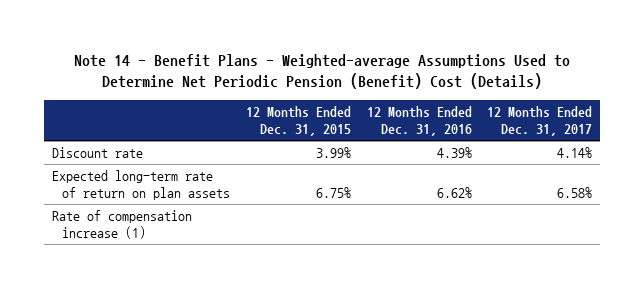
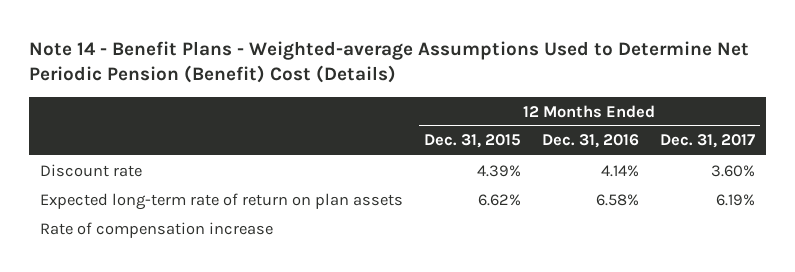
- Discount rate | 3.99% | 4.39% | 4.14%
- Expected long-term rate of return on plan assets | 6.75% | 6.62% | 6.58%
- Rate of compensation increase (1)
+ Discount rate | 4.39% | 4.14% | 3.60%
+ Expected long-term rate of return on plan assets | 6.62% | 6.58% | 6.19%
+ Rate of compensation increase

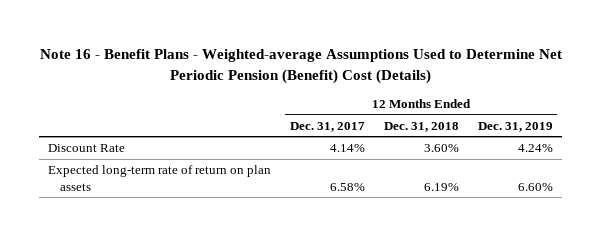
- Note 14 - Benefit Plans - Weighted-average Assumptions Used to Determine Net Periodic Pension (Benefit) Cost (Details)
+ Note 16 - Benefit Plans - Weighted-average Assumptions Used to Determine Net Periodic Pension (Benefit) Cost (Details)
- | 12 Months Ended Dec. 31, 2015 | 12 Months Ended Dec. 31, 2016 | 12 Months Ended Dec. 31, 2017
+ | 12 Months Ended Dec. 31, 2017 | 12 Months Ended Dec. 31, 2018 | 12 Months Ended Dec. 31, 2019
- Discount rate | 4.39% | 4.14% | 3.60%
- Expected long-term rate of return on plan assets | 6.62% | 6.58% | 6.19%
- Rate of compensation increase
+ Discount Rate | 4.14% | 3.60% | 4.24%
+ Expected long-term rate of return on plan assets | 6.58% | 6.19% | 6.60%

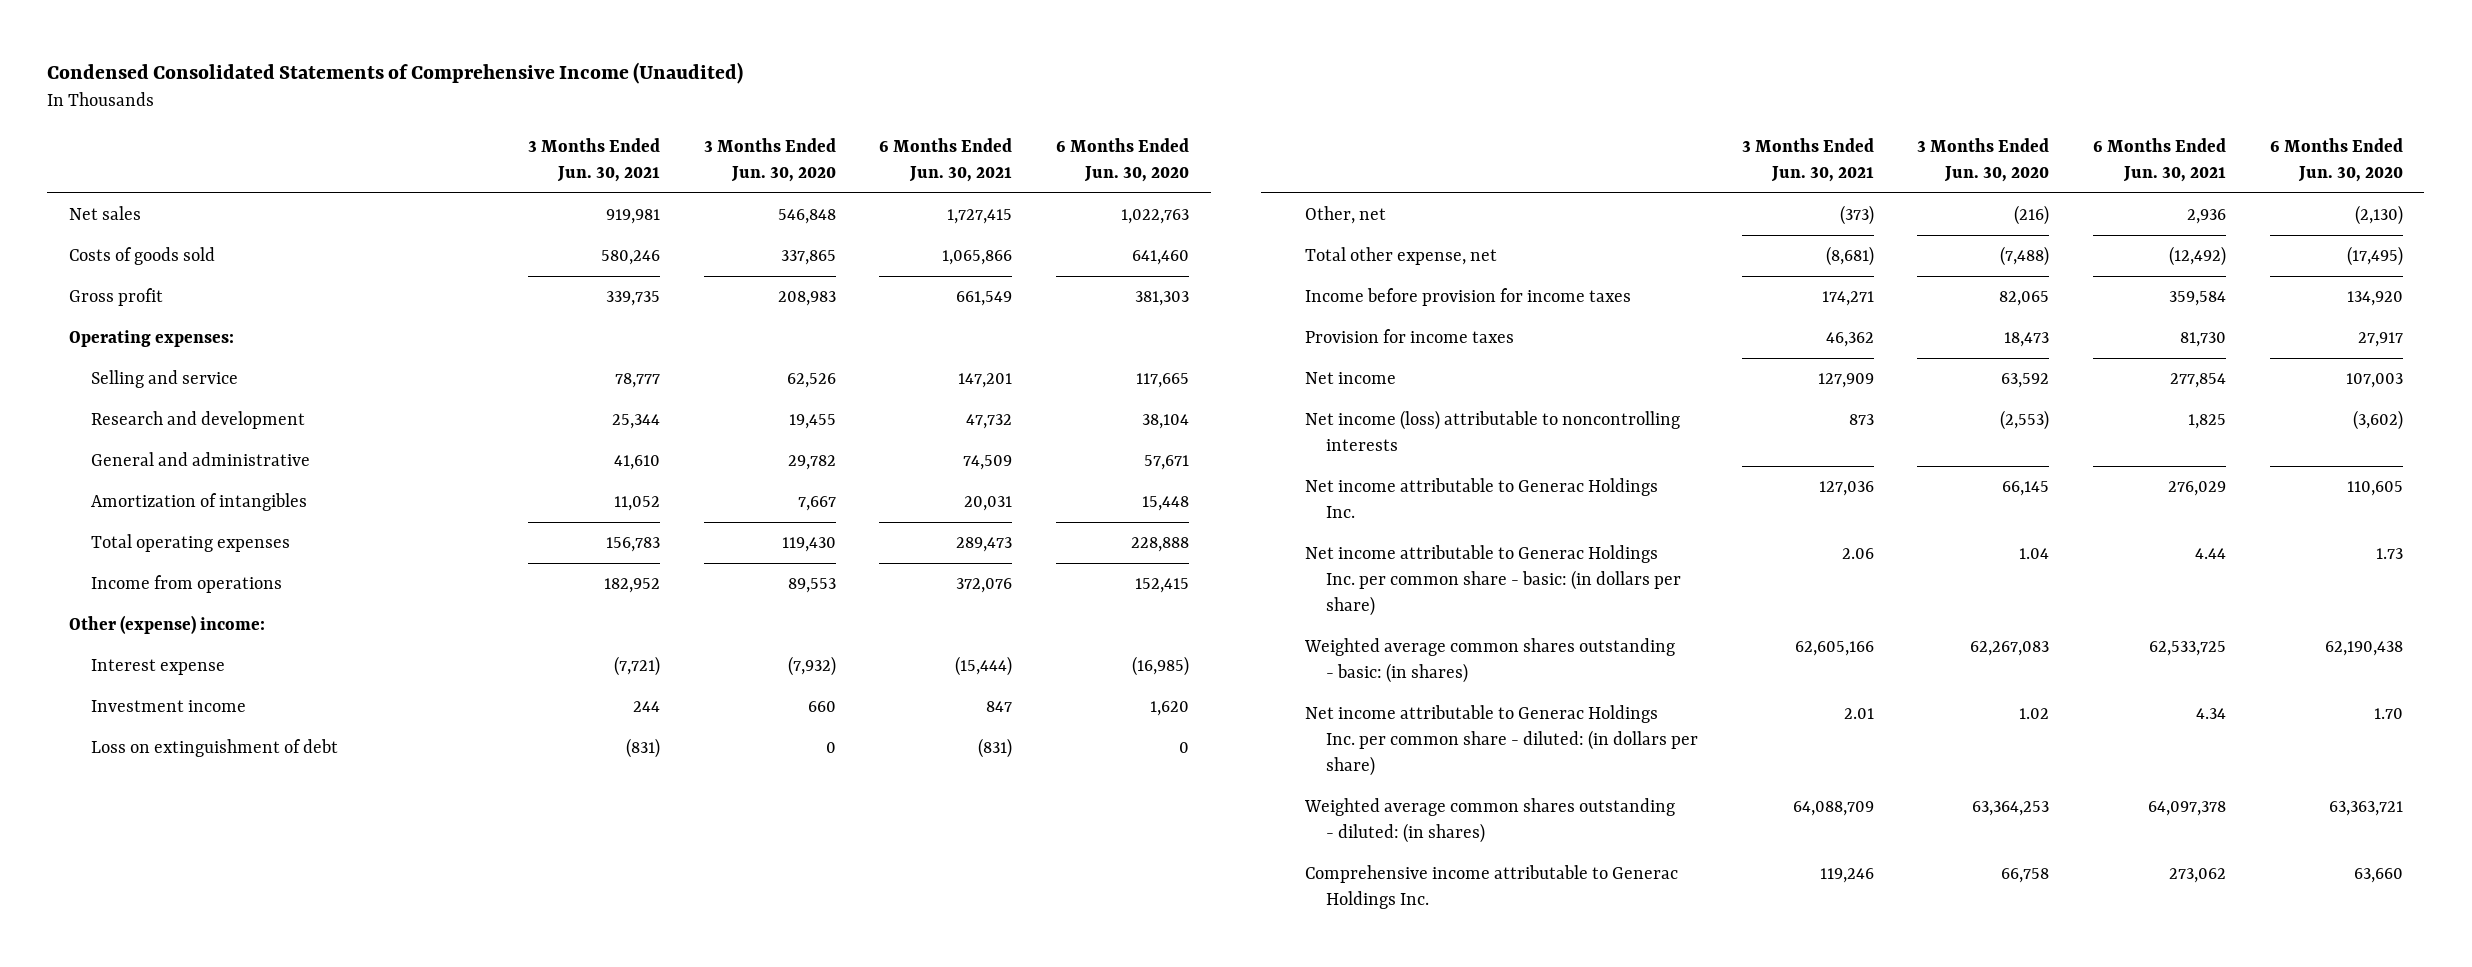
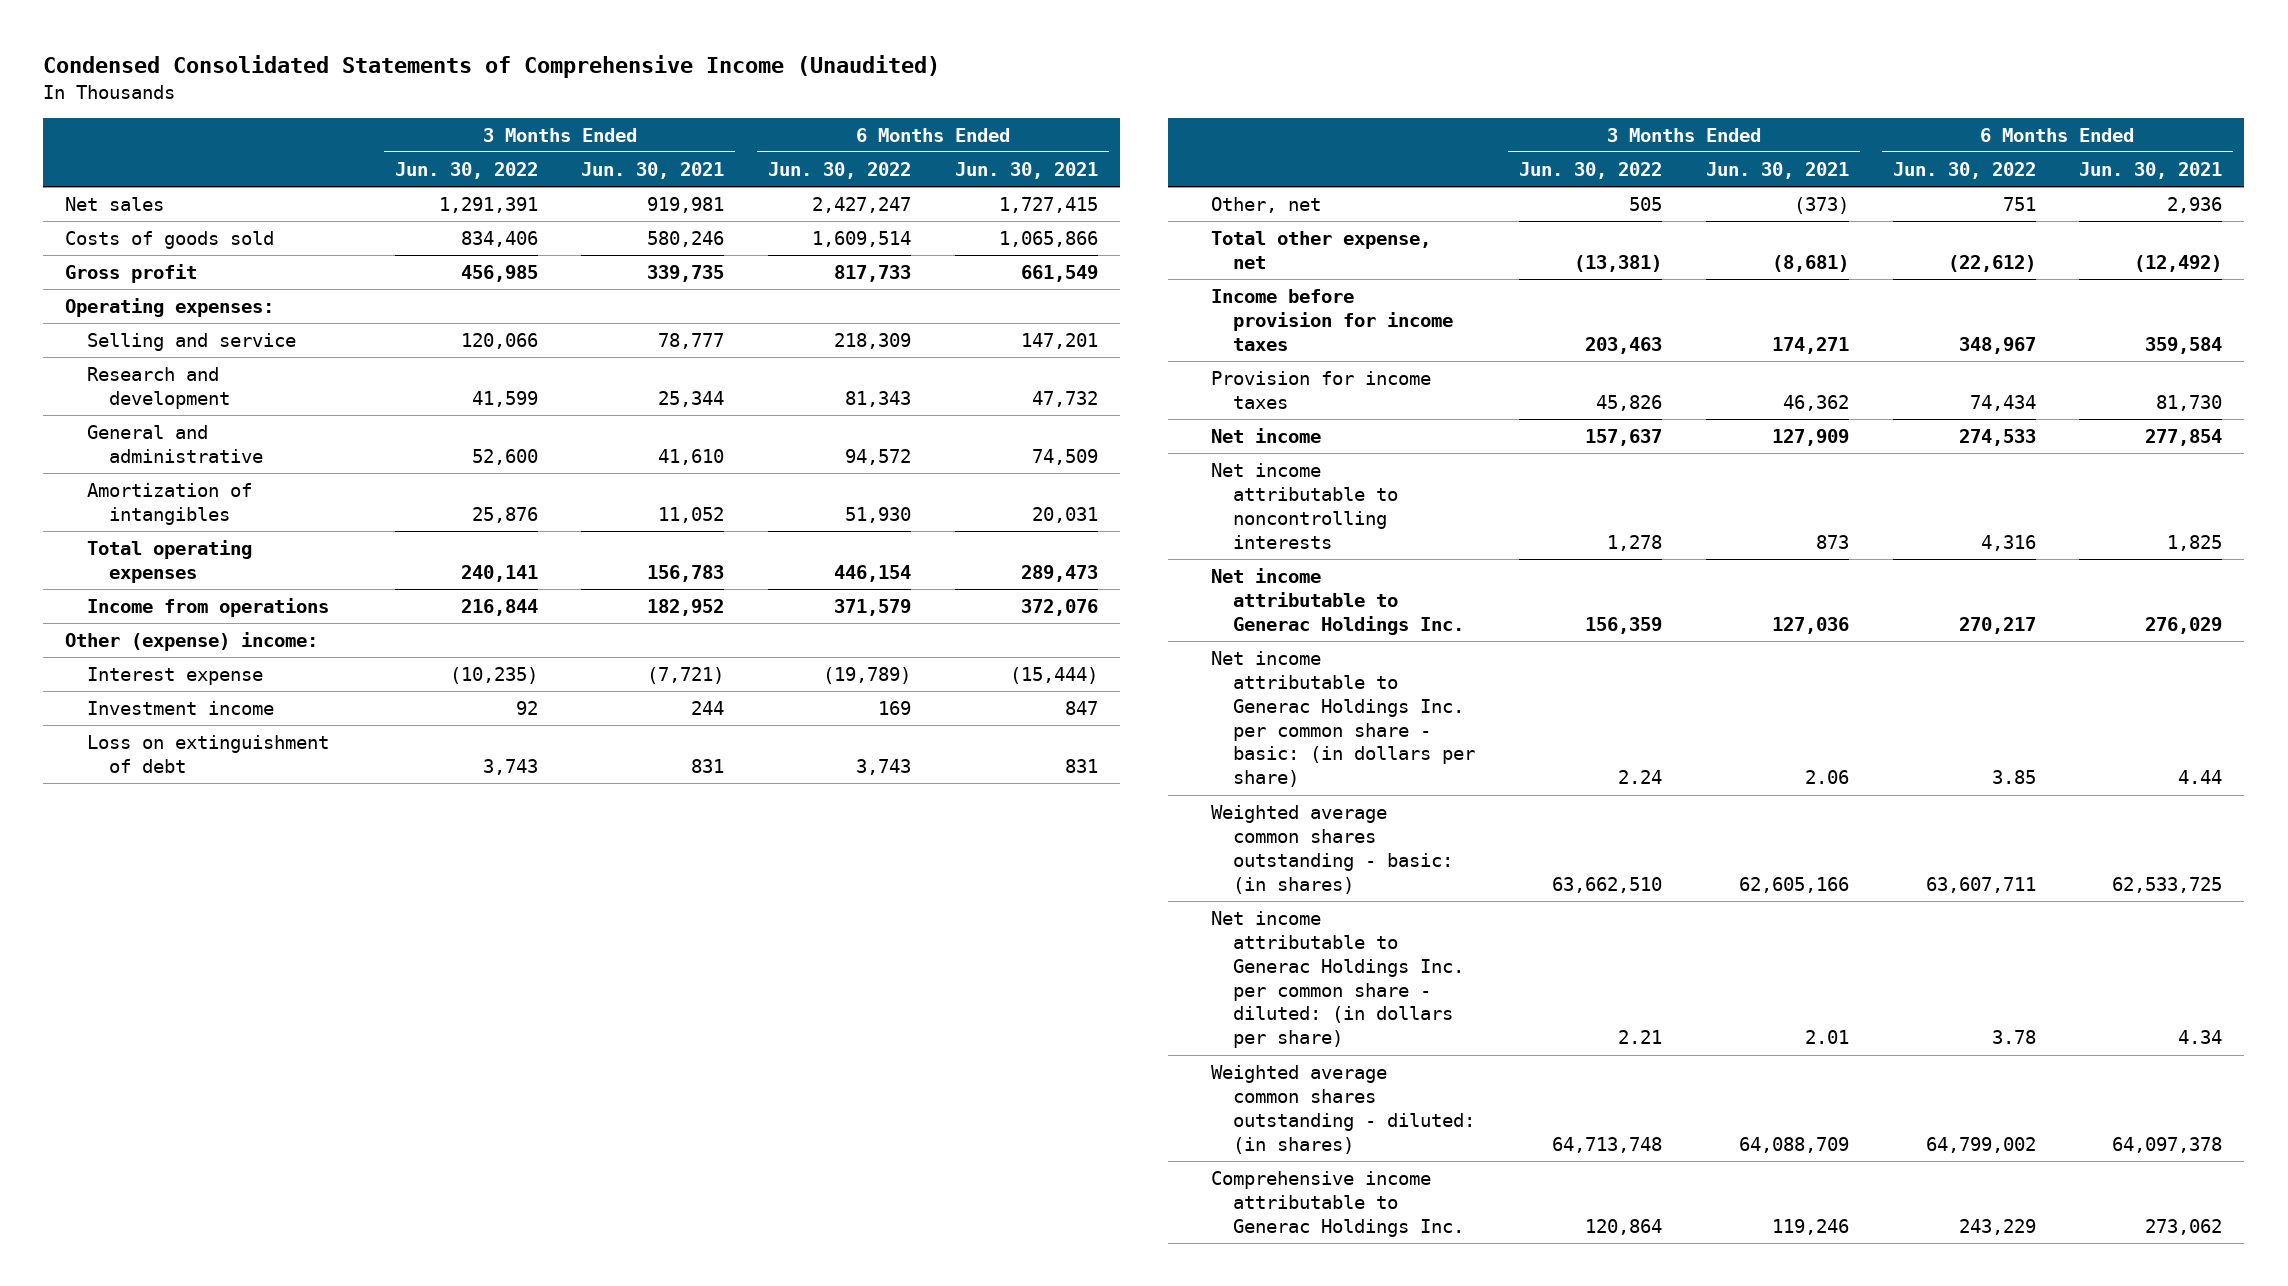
- | 3 Months Ended Jun. 30, 2021 | 3 Months Ended Jun. 30, 2020 | 6 Months Ended Jun. 30, 2021 | 6 Months Ended Jun. 30, 2020
+ | 3 Months Ended Jun. 30, 2022 | 3 Months Ended Jun. 30, 2021 | 6 Months Ended Jun. 30, 2022 | 6 Months Ended Jun. 30, 2021
- Loss on extinguishment of debt | (831) | 0 | (831) | 0
+ Loss on extinguishment of debt | 3,743 | 831 | 3,743 | 831
- Net income (loss) attributable to noncontrolling interests | 873 | (2,553) | 1,825 | (3,602)
+ Net income attributable to noncontrolling interests | 1,278 | 873 | 4,316 | 1,825

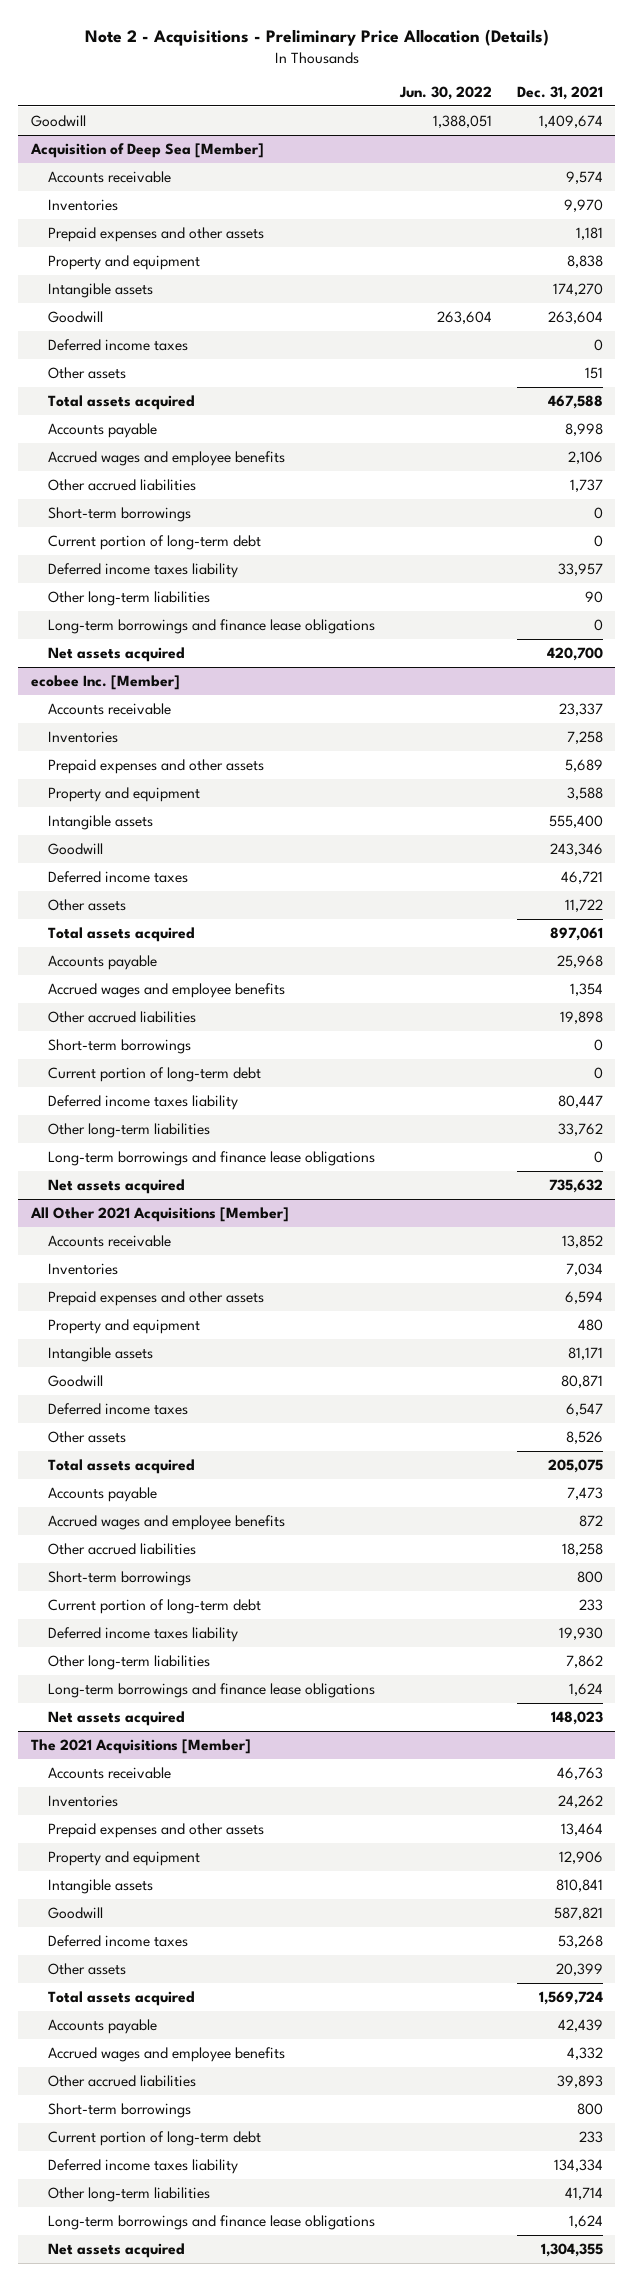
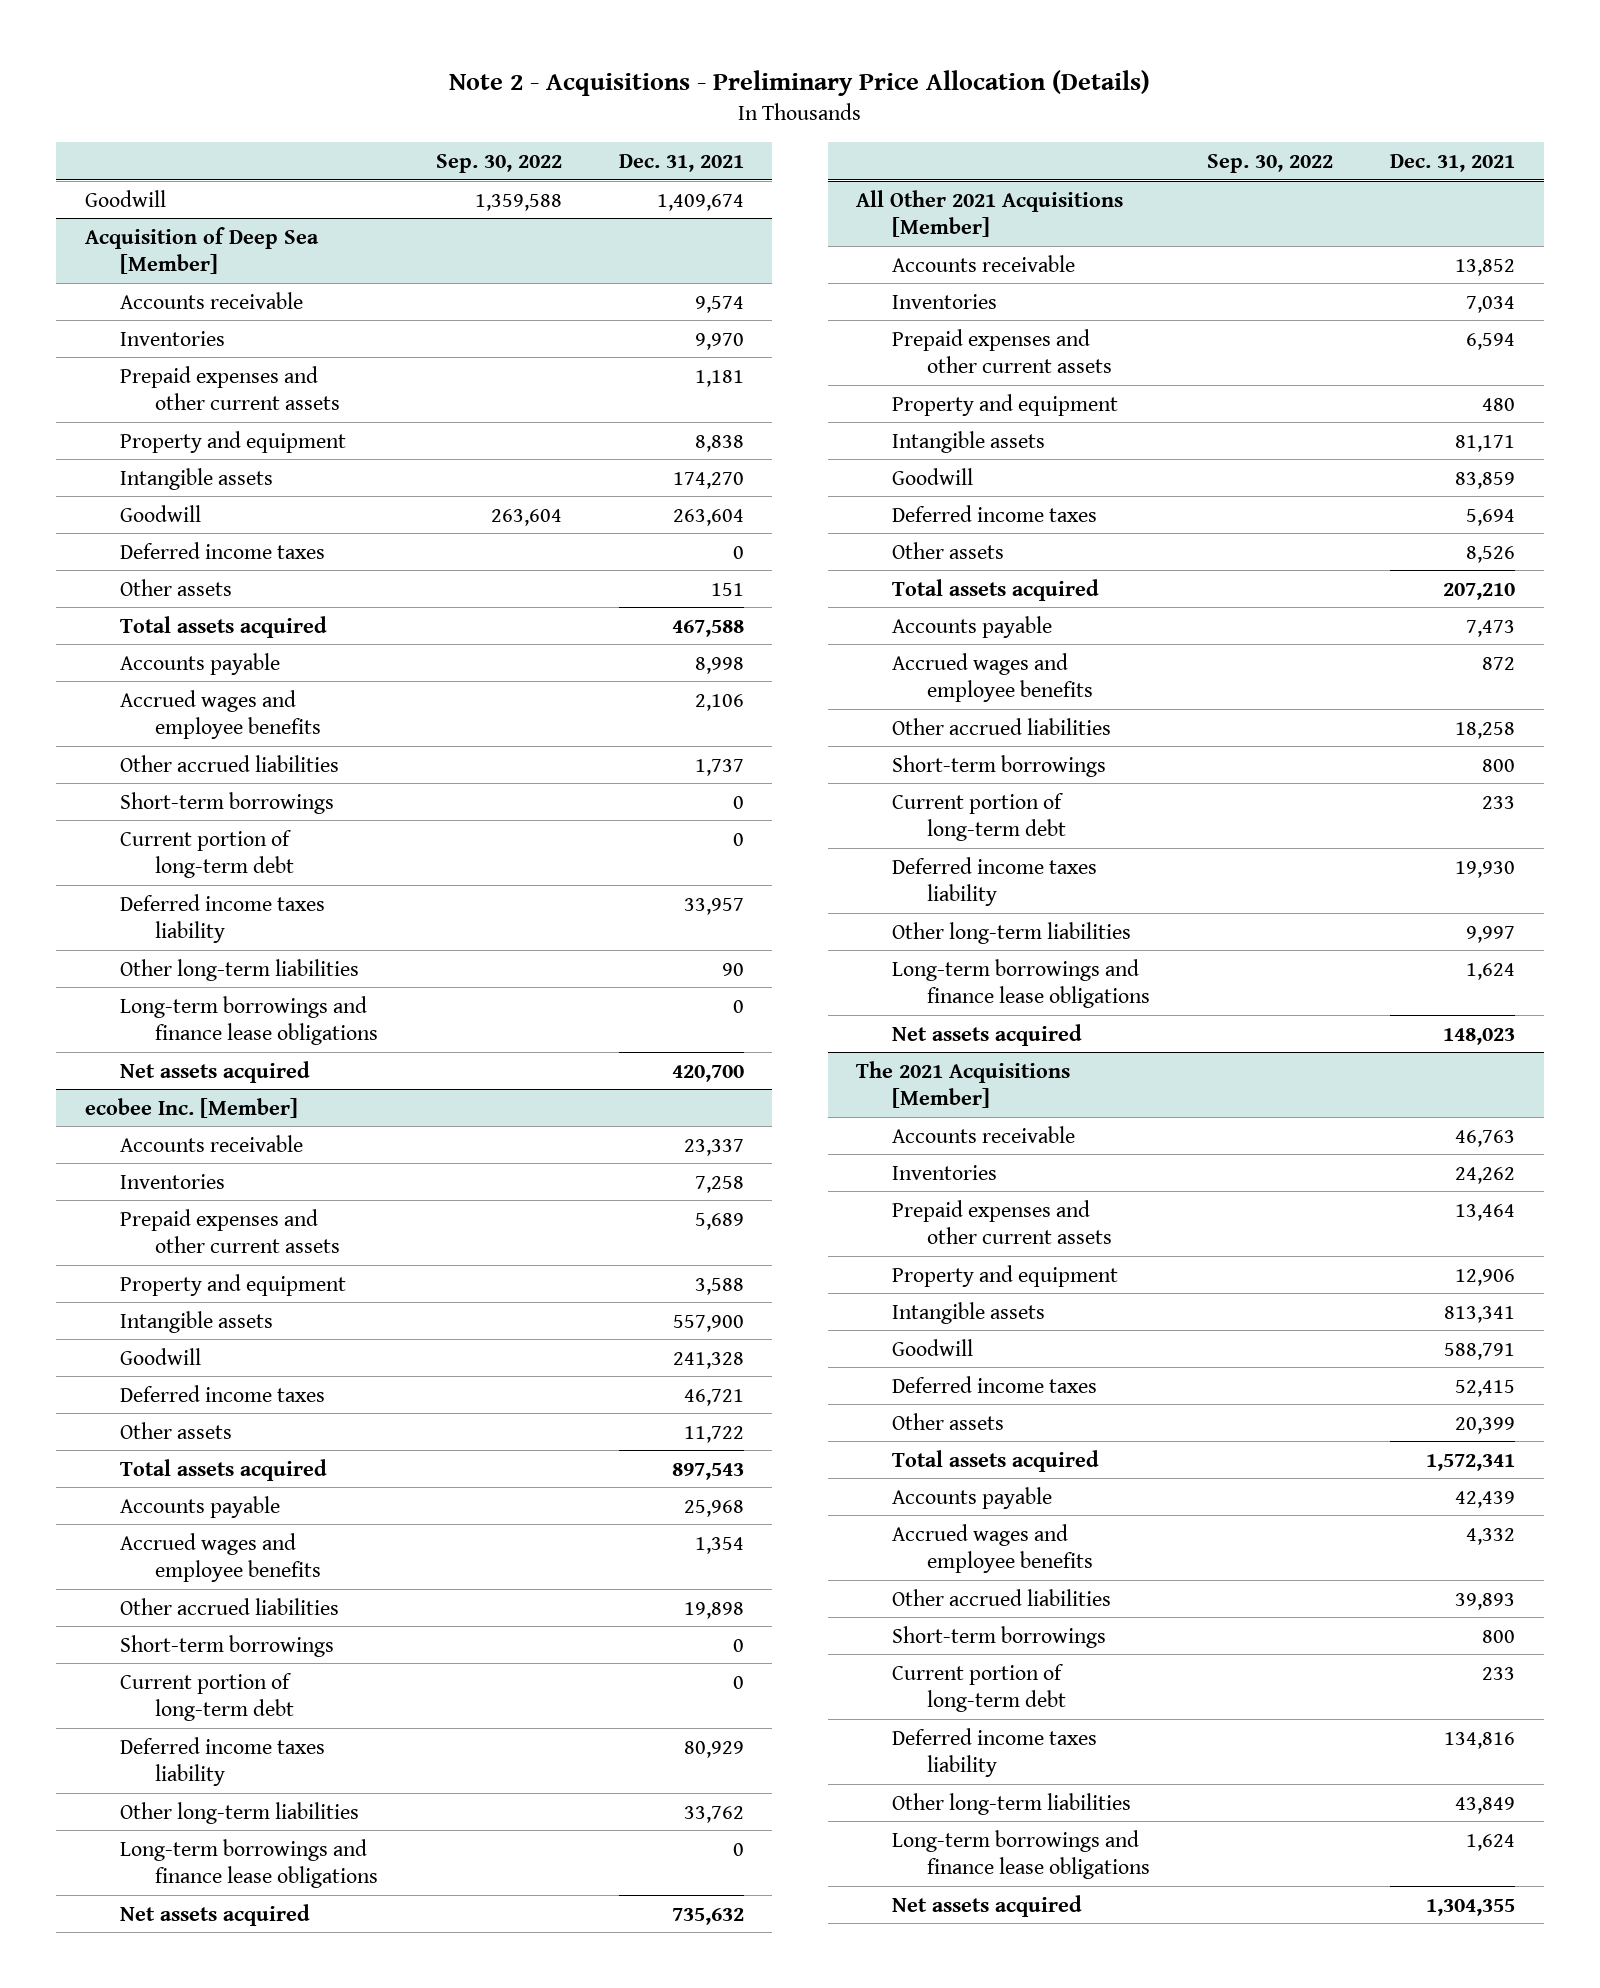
- | Jun. 30, 2022 | Dec. 31, 2021
+ | Sep. 30, 2022 | Dec. 31, 2021
@ Acquisition of Deep Sea [Member]
- Prepaid expenses and other assets | | 1,181
+ Prepaid expenses and other current assets | | 1,181
@ ecobee Inc. [Member]
- Prepaid expenses and other assets | | 5,689
+ Prepaid expenses and other current assets | | 5,689
- Intangible assets | | 555,400
- Goodwill | | 243,346
+ Intangible assets | | 557,900
+ Goodwill | | 241,328
- Total assets acquired | | 897,061
+ Total assets acquired | | 897,543
- Deferred income taxes liability | | 80,447
+ Deferred income taxes liability | | 80,929
@ All Other 2021 Acquisitions [Member]
- Prepaid expenses and other assets | | 6,594
+ Prepaid expenses and other current assets | | 6,594
- Goodwill | | 80,871
- Deferred income taxes | | 6,547
+ Goodwill | | 83,859
+ Deferred income taxes | | 5,694
- Total assets acquired | | 205,075
+ Total assets acquired | | 207,210
- Other long-term liabilities | | 7,862
+ Other long-term liabilities | | 9,997
@ The 2021 Acquisitions [Member]
- Prepaid expenses and other assets | | 13,464
+ Prepaid expenses and other current assets | | 13,464
- Intangible assets | | 810,841
- Goodwill | | 587,821
- Deferred income taxes | | 53,268
+ Intangible assets | | 813,341
+ Goodwill | | 588,791
+ Deferred income taxes | | 52,415
- Total assets acquired | | 1,569,724
+ Total assets acquired | | 1,572,341
- Deferred income taxes liability | | 134,334
- Other long-term liabilities | | 41,714
+ Deferred income taxes liability | | 134,816
+ Other long-term liabilities | | 43,849

